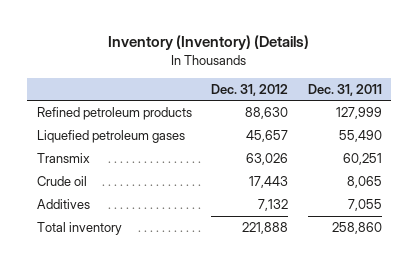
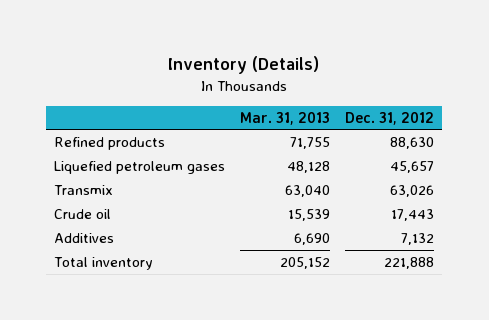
- Inventory (Inventory) (Details)
+ Inventory (Details)
- | Dec. 31, 2012 | Dec. 31, 2011
+ | Mar. 31, 2013 | Dec. 31, 2012
- Refined petroleum products | 88,630 | 127,999
+ Refined products | 71,755 | 88,630

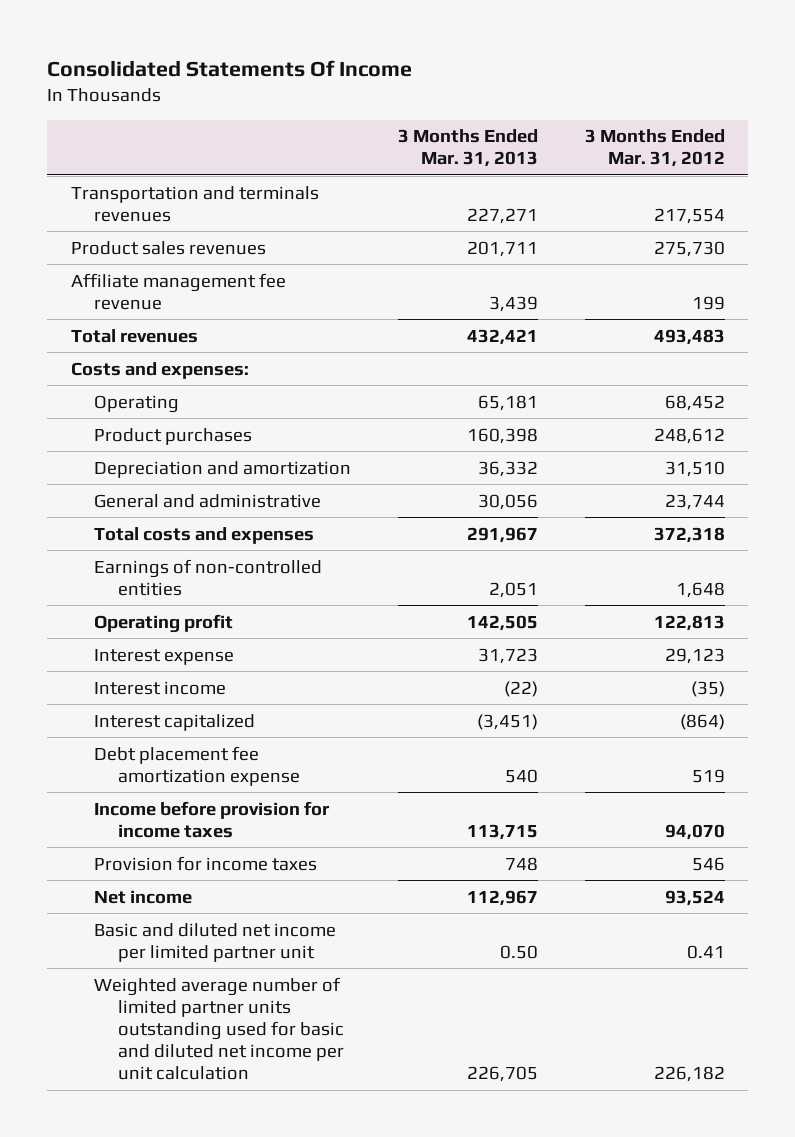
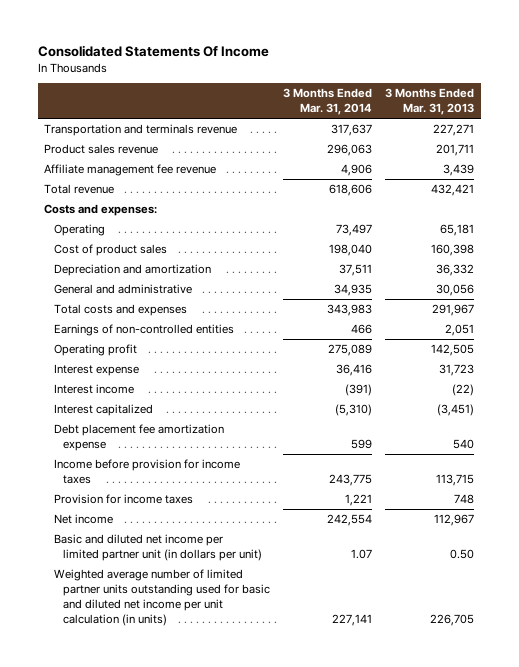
- | 3 Months Ended Mar. 31, 2013 | 3 Months Ended Mar. 31, 2012
+ | 3 Months Ended Mar. 31, 2014 | 3 Months Ended Mar. 31, 2013
- Transportation and terminals revenues | 227,271 | 217,554
- Product sales revenues | 201,711 | 275,730
+ Transportation and terminals revenue | 317,637 | 227,271
+ Product sales revenue | 296,063 | 201,711
- Total revenues | 432,421 | 493,483
+ Total revenue | 618,606 | 432,421
- Product purchases | 160,398 | 248,612
+ Cost of product sales | 198,040 | 160,398
- Basic and diluted net income per limited partner unit | 0.50 | 0.41
- Weighted average number of limited partner units outstanding used for basic and diluted net income per unit calculation | 226,705 | 226,182
+ Basic and diluted net income per limited partner unit (in dollars per unit) | 1.07 | 0.50
+ Weighted average number of limited partner units outstanding used for basic and diluted net income per unit calculation (in units) | 227,141 | 226,705

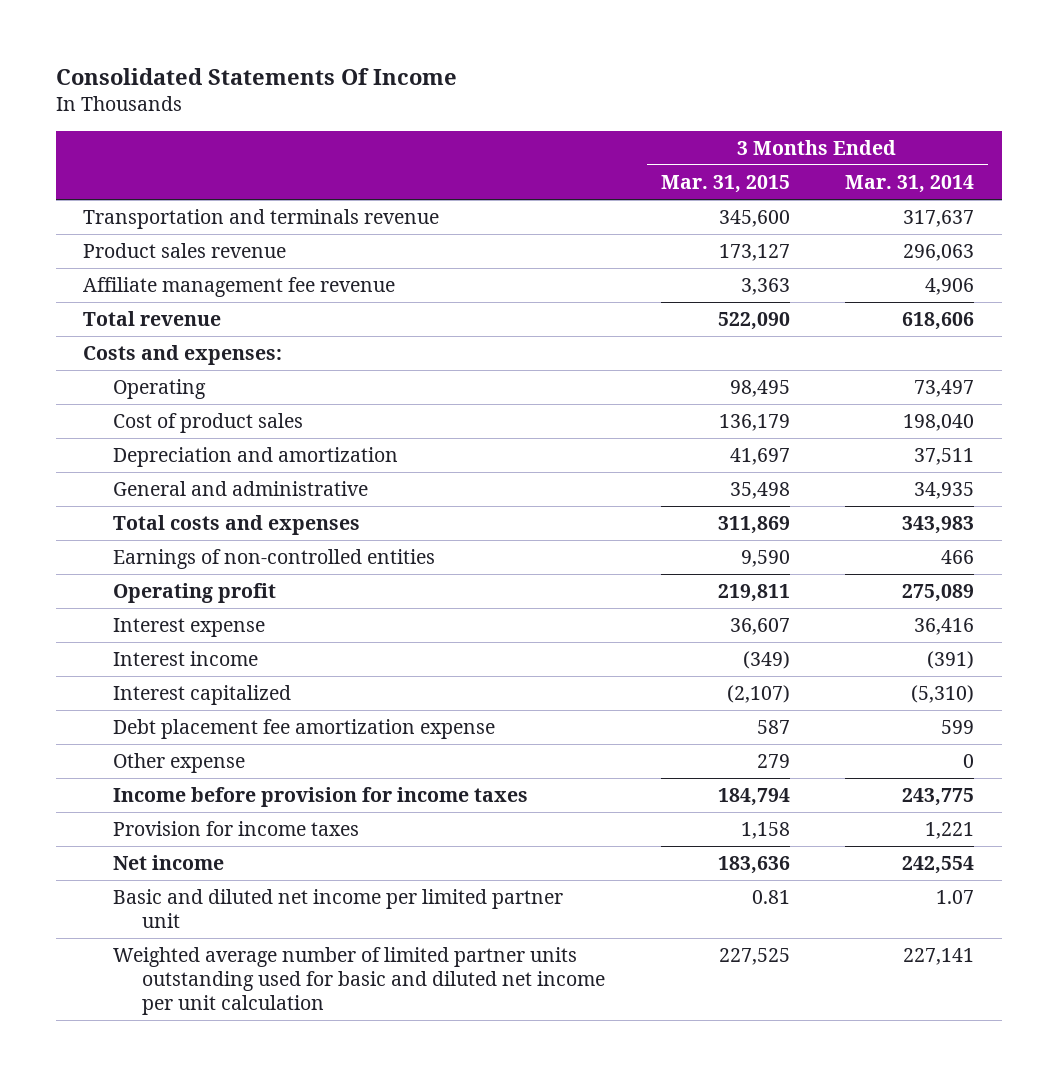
- | 3 Months Ended Mar. 31, 2014 | 3 Months Ended Mar. 31, 2013
+ | 3 Months Ended Mar. 31, 2015 | 3 Months Ended Mar. 31, 2014
+ Other expense | 279 | 0
- Basic and diluted net income per limited partner unit (in dollars per unit) | 1.07 | 0.50
- Weighted average number of limited partner units outstanding used for basic and diluted net income per unit calculation (in units) | 227,141 | 226,705
+ Basic and diluted net income per limited partner unit | 0.81 | 1.07
+ Weighted average number of limited partner units outstanding used for basic and diluted net income per unit calculation | 227,525 | 227,141

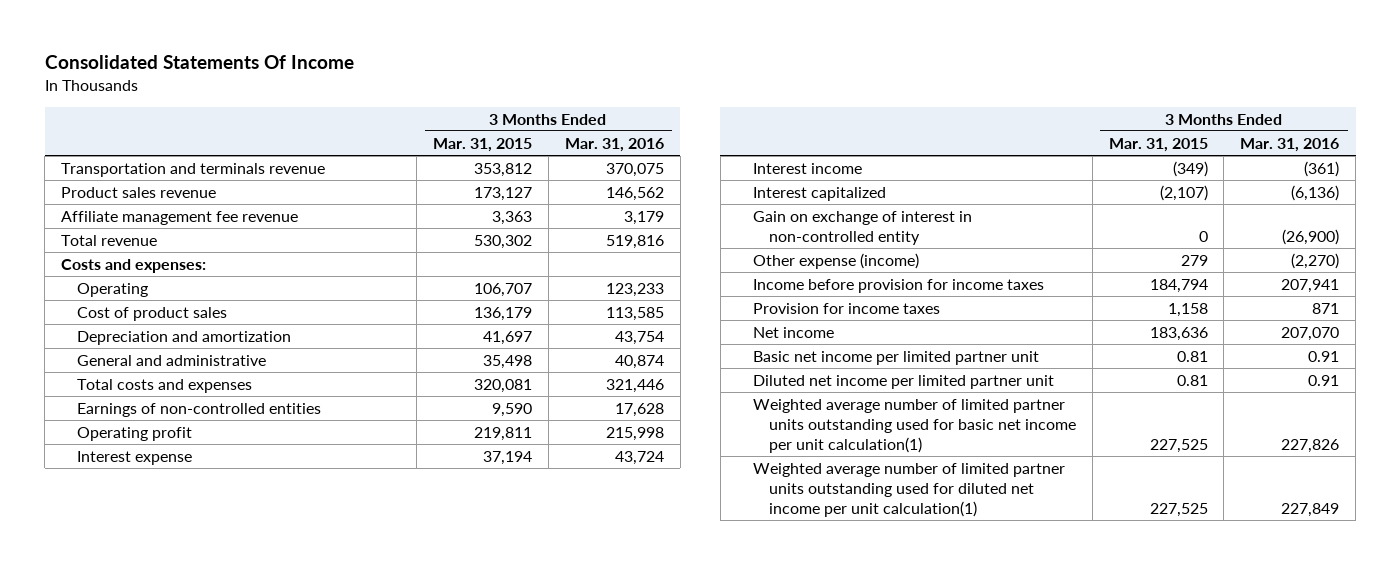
- | 3 Months Ended Mar. 31, 2015 | 3 Months Ended Mar. 31, 2014
+ | 3 Months Ended Mar. 31, 2015 | 3 Months Ended Mar. 31, 2016
- Transportation and terminals revenue | 345,600 | 317,637
+ Transportation and terminals revenue | 353,812 | 370,075
- Total revenue | 522,090 | 618,606
+ Total revenue | 530,302 | 519,816
- Operating | 98,495 | 73,497
+ Operating | 106,707 | 123,233
- Total costs and expenses | 311,869 | 343,983
+ Total costs and expenses | 320,081 | 321,446
- Interest expense | 36,607 | 36,416
+ Interest expense | 37,194 | 43,724
- Debt placement fee amortization expense | 587 | 599
- Other expense | 279 | 0
+ Gain on exchange of interest in non-controlled entity | 0 | (26,900)
+ Other expense (income) | 279 | (2,270)
- Basic and diluted net income per limited partner unit | 0.81 | 1.07
- Weighted average number of limited partner units outstanding used for basic and diluted net income per unit calculation | 227,525 | 227,141
+ Basic net income per limited partner unit | 0.81 | 0.91
+ Diluted net income per limited partner unit | 0.81 | 0.91
+ Weighted average number of limited partner units outstanding used for basic net income per unit calculation(1) | 227,525 | 227,826
+ Weighted average number of limited partner units outstanding used for diluted net income per unit calculation(1) | 227,525 | 227,849

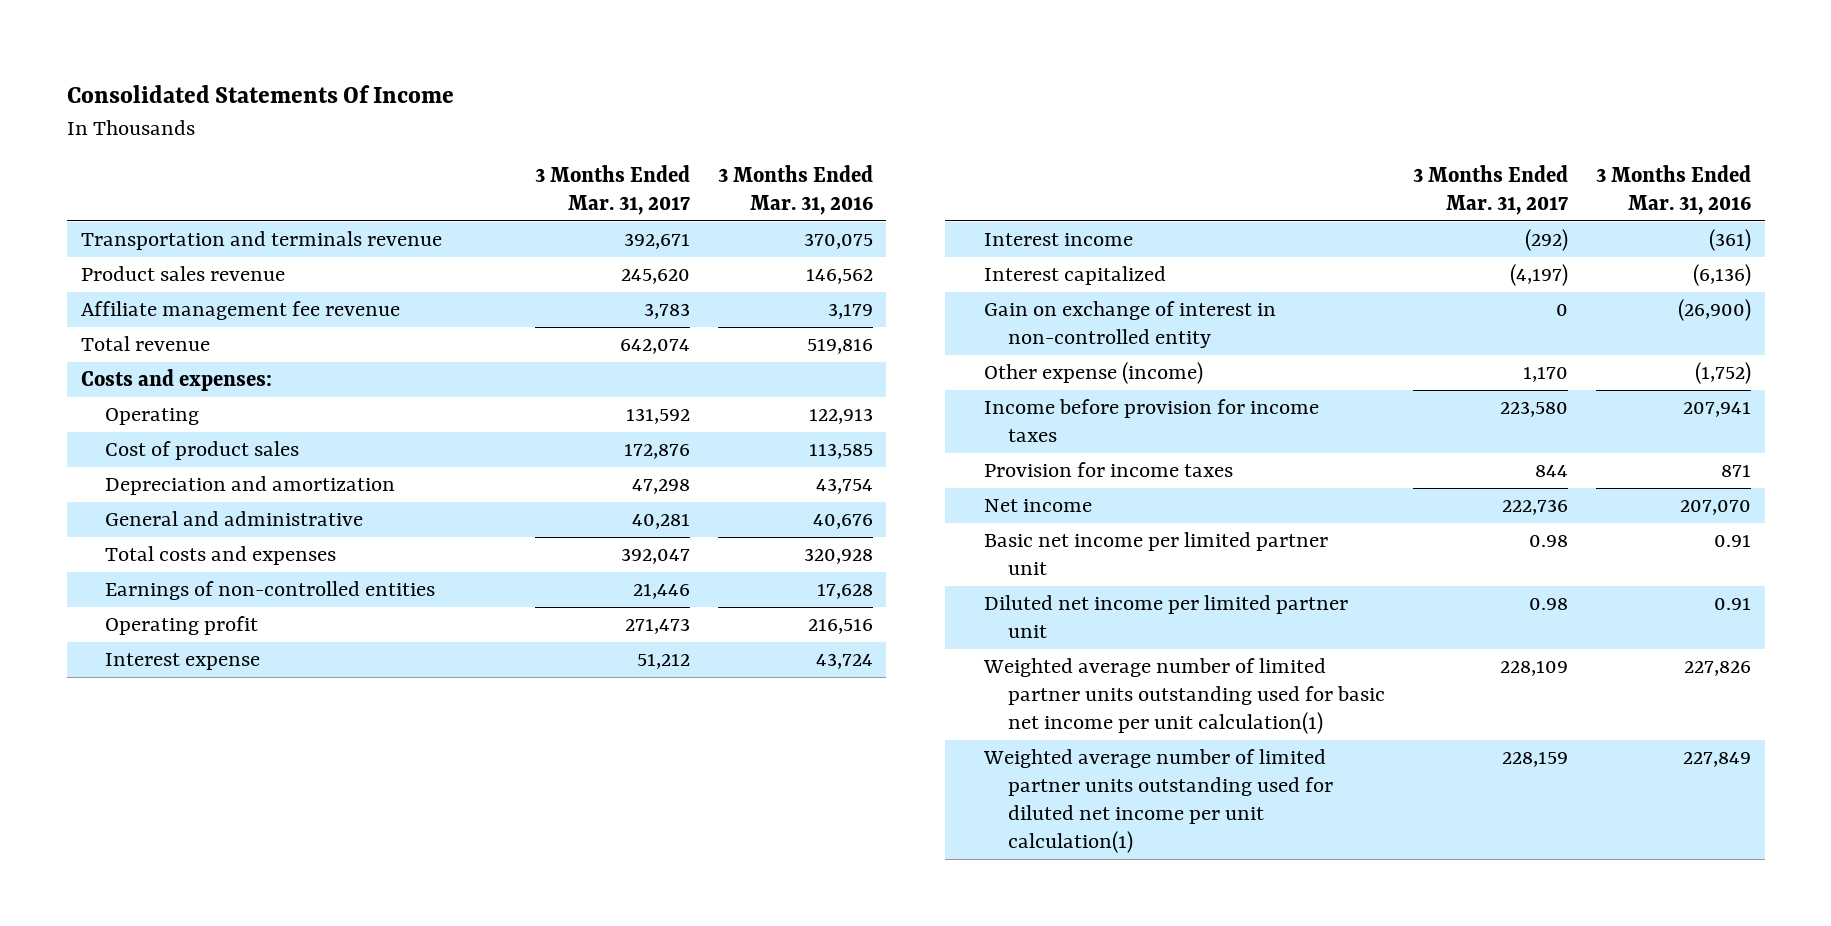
- | 3 Months Ended Mar. 31, 2015 | 3 Months Ended Mar. 31, 2016
+ | 3 Months Ended Mar. 31, 2017 | 3 Months Ended Mar. 31, 2016
- Operating | 106,707 | 123,233
+ Operating | 131,592 | 122,913
- General and administrative | 35,498 | 40,874
- Total costs and expenses | 320,081 | 321,446
+ General and administrative | 40,281 | 40,676
+ Total costs and expenses | 392,047 | 320,928
- Operating profit | 219,811 | 215,998
+ Operating profit | 271,473 | 216,516
- Other expense (income) | 279 | (2,270)
+ Other expense (income) | 1,170 | (1,752)

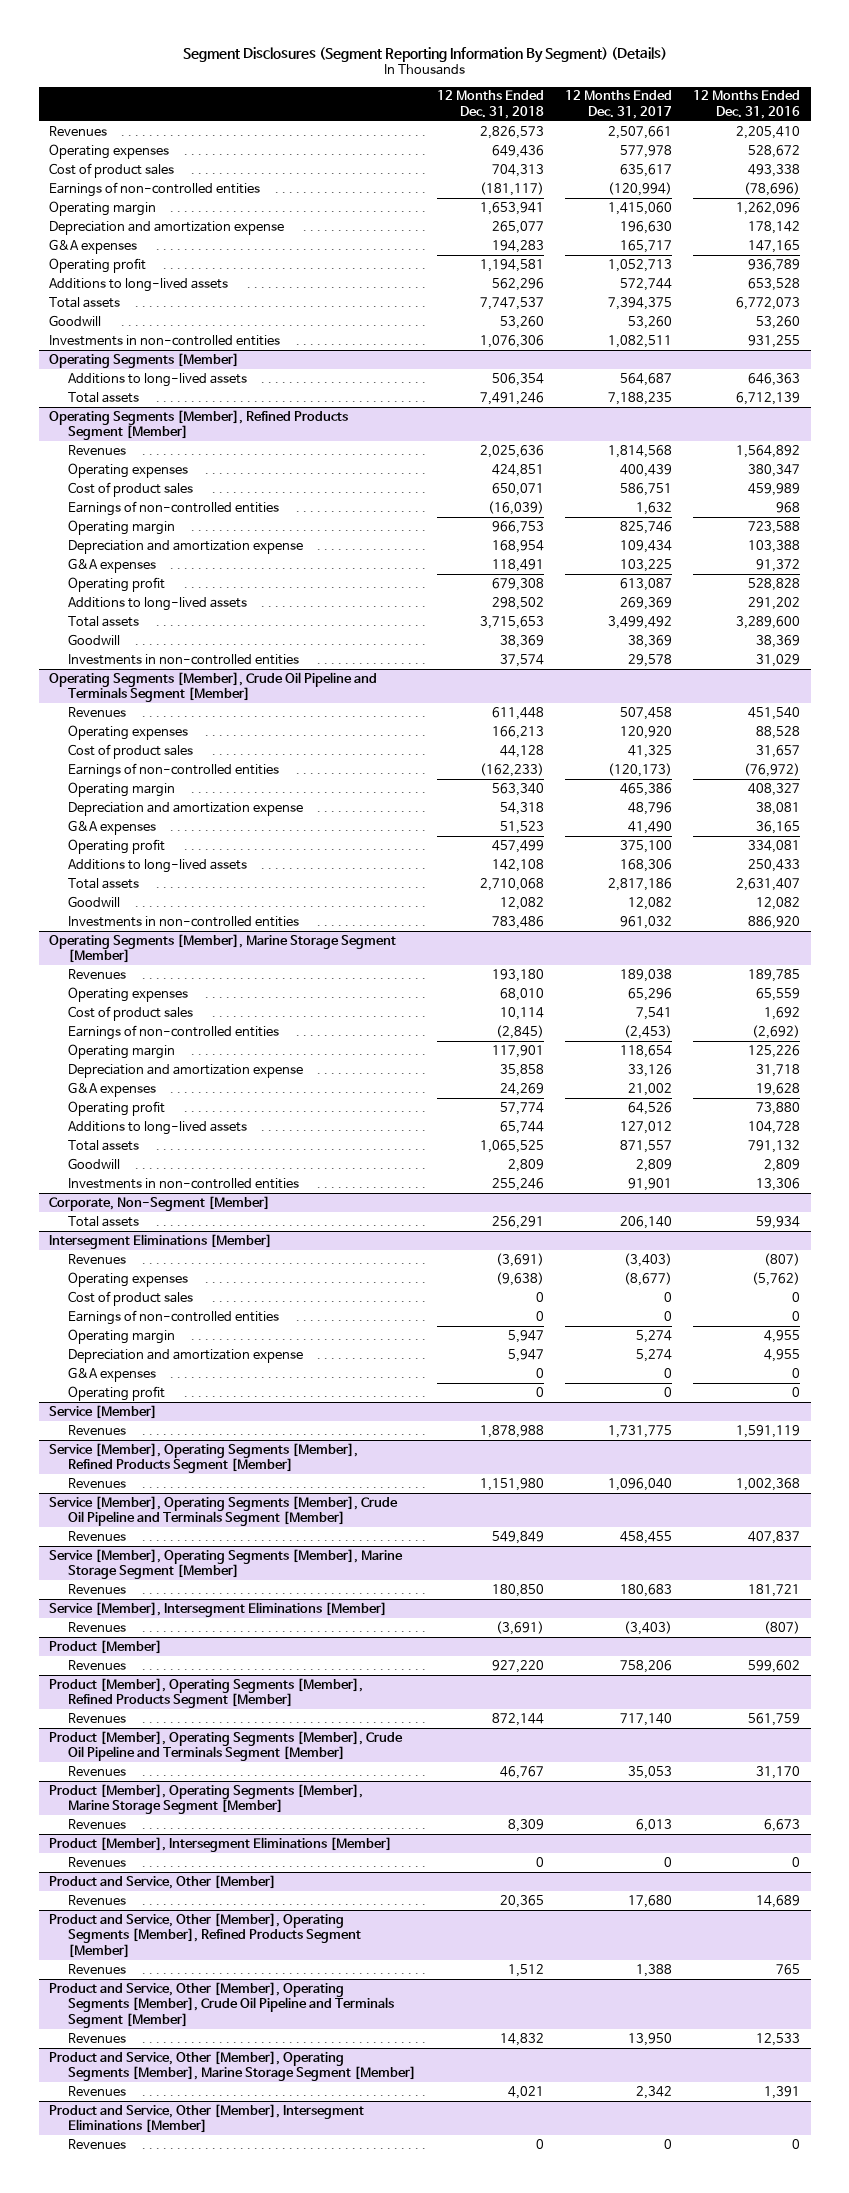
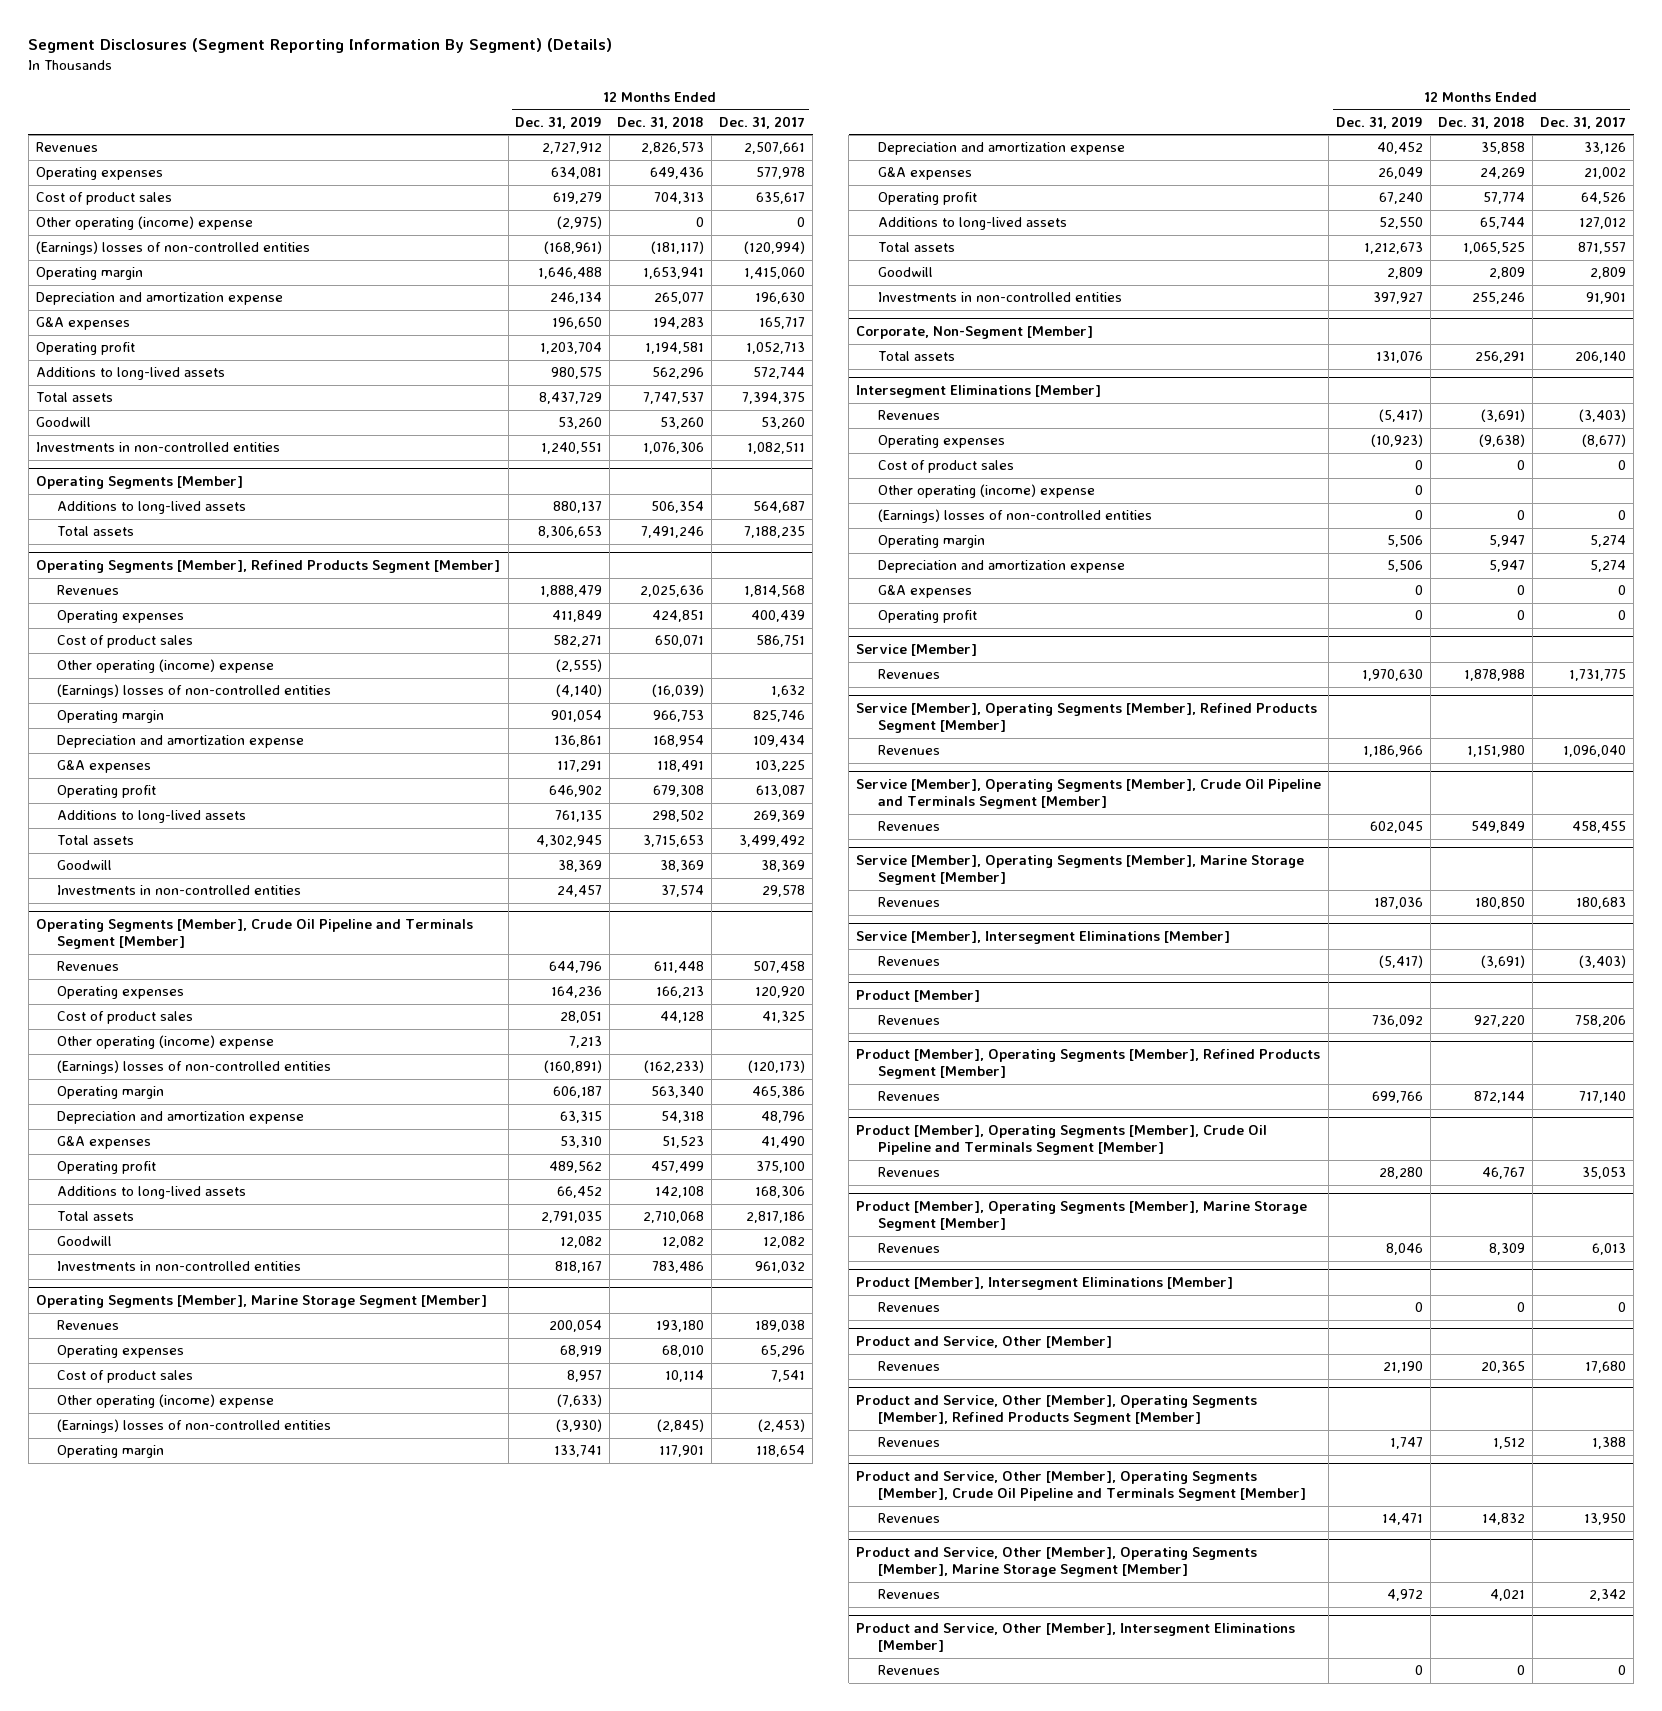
- | 12 Months Ended Dec. 31, 2018 | 12 Months Ended Dec. 31, 2017 | 12 Months Ended Dec. 31, 2016
+ | 12 Months Ended Dec. 31, 2019 | 12 Months Ended Dec. 31, 2018 | 12 Months Ended Dec. 31, 2017
- Earnings of non-controlled entities | (181,117) | (120,994) | (78,696)
+ Other operating (income) expense | (2,975) | 0 | 0
+ (Earnings) losses of non-controlled entities | (168,961) | (181,117) | (120,994)
@ Operating Segments [Member], Refined Products Segment [Member]
- Earnings of non-controlled entities | (16,039) | 1,632 | 968
+ Other operating (income) expense | (2,555) | |
+ (Earnings) losses of non-controlled entities | (4,140) | (16,039) | 1,632
@ Operating Segments [Member], Crude Oil Pipeline and Terminals Segment [Member]
- Earnings of non-controlled entities | (162,233) | (120,173) | (76,972)
+ Other operating (income) expense | 7,213 | |
+ (Earnings) losses of non-controlled entities | (160,891) | (162,233) | (120,173)
@ Operating Segments [Member], Marine Storage Segment [Member]
- Earnings of non-controlled entities | (2,845) | (2,453) | (2,692)
+ Other operating (income) expense | (7,633) | |
+ (Earnings) losses of non-controlled entities | (3,930) | (2,845) | (2,453)
@ Intersegment Eliminations [Member]
- Earnings of non-controlled entities | 0 | 0 | 0
+ Other operating (income) expense | 0 | |
+ (Earnings) losses of non-controlled entities | 0 | 0 | 0

